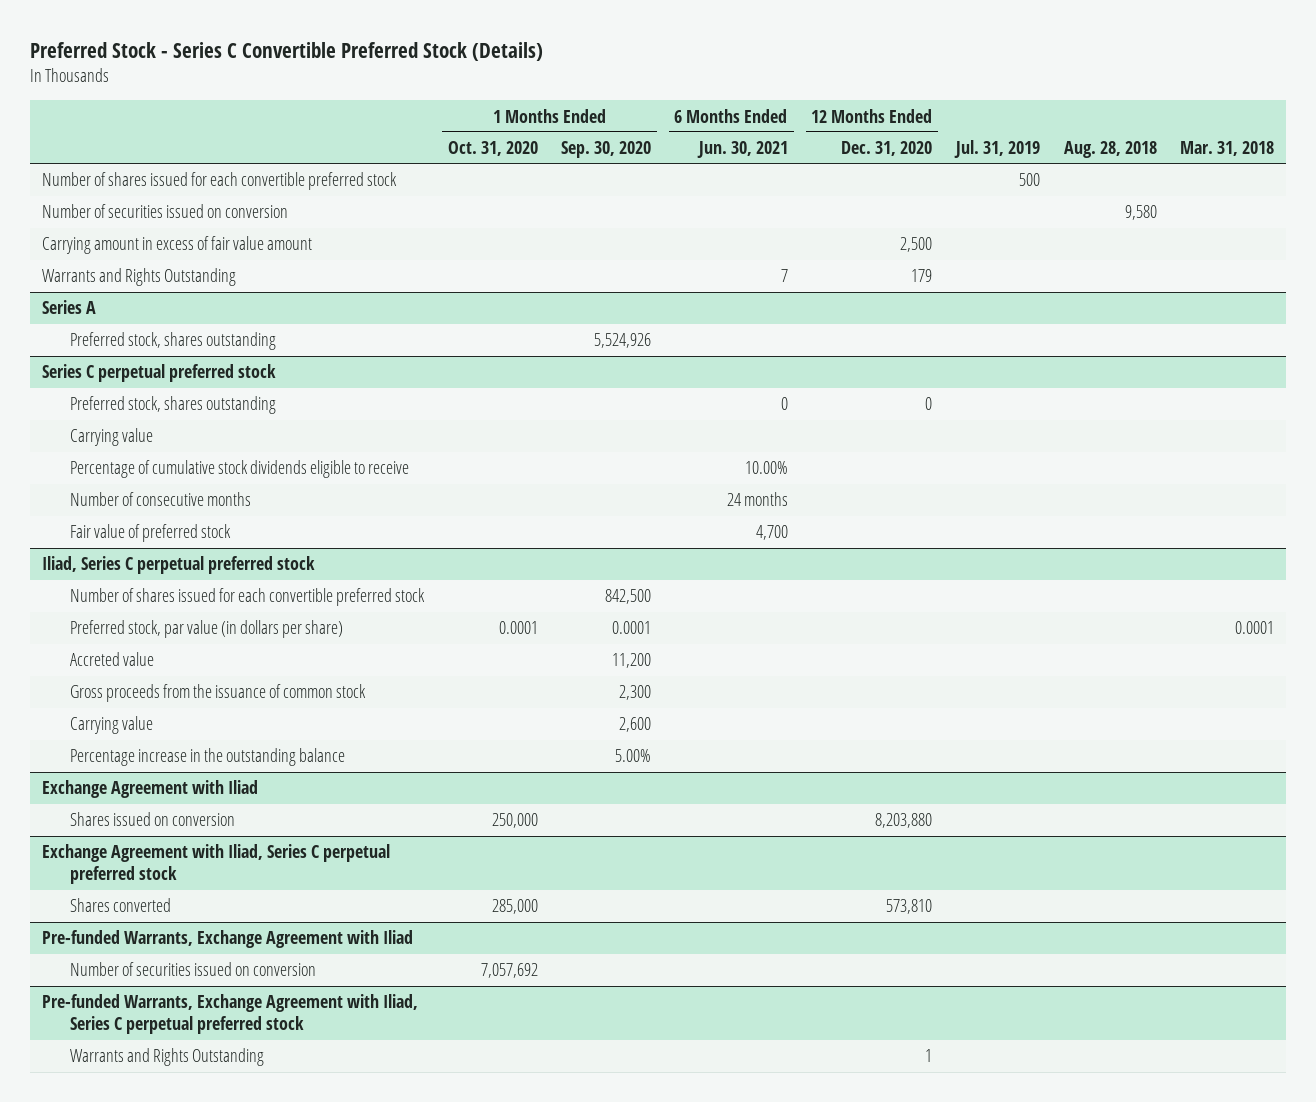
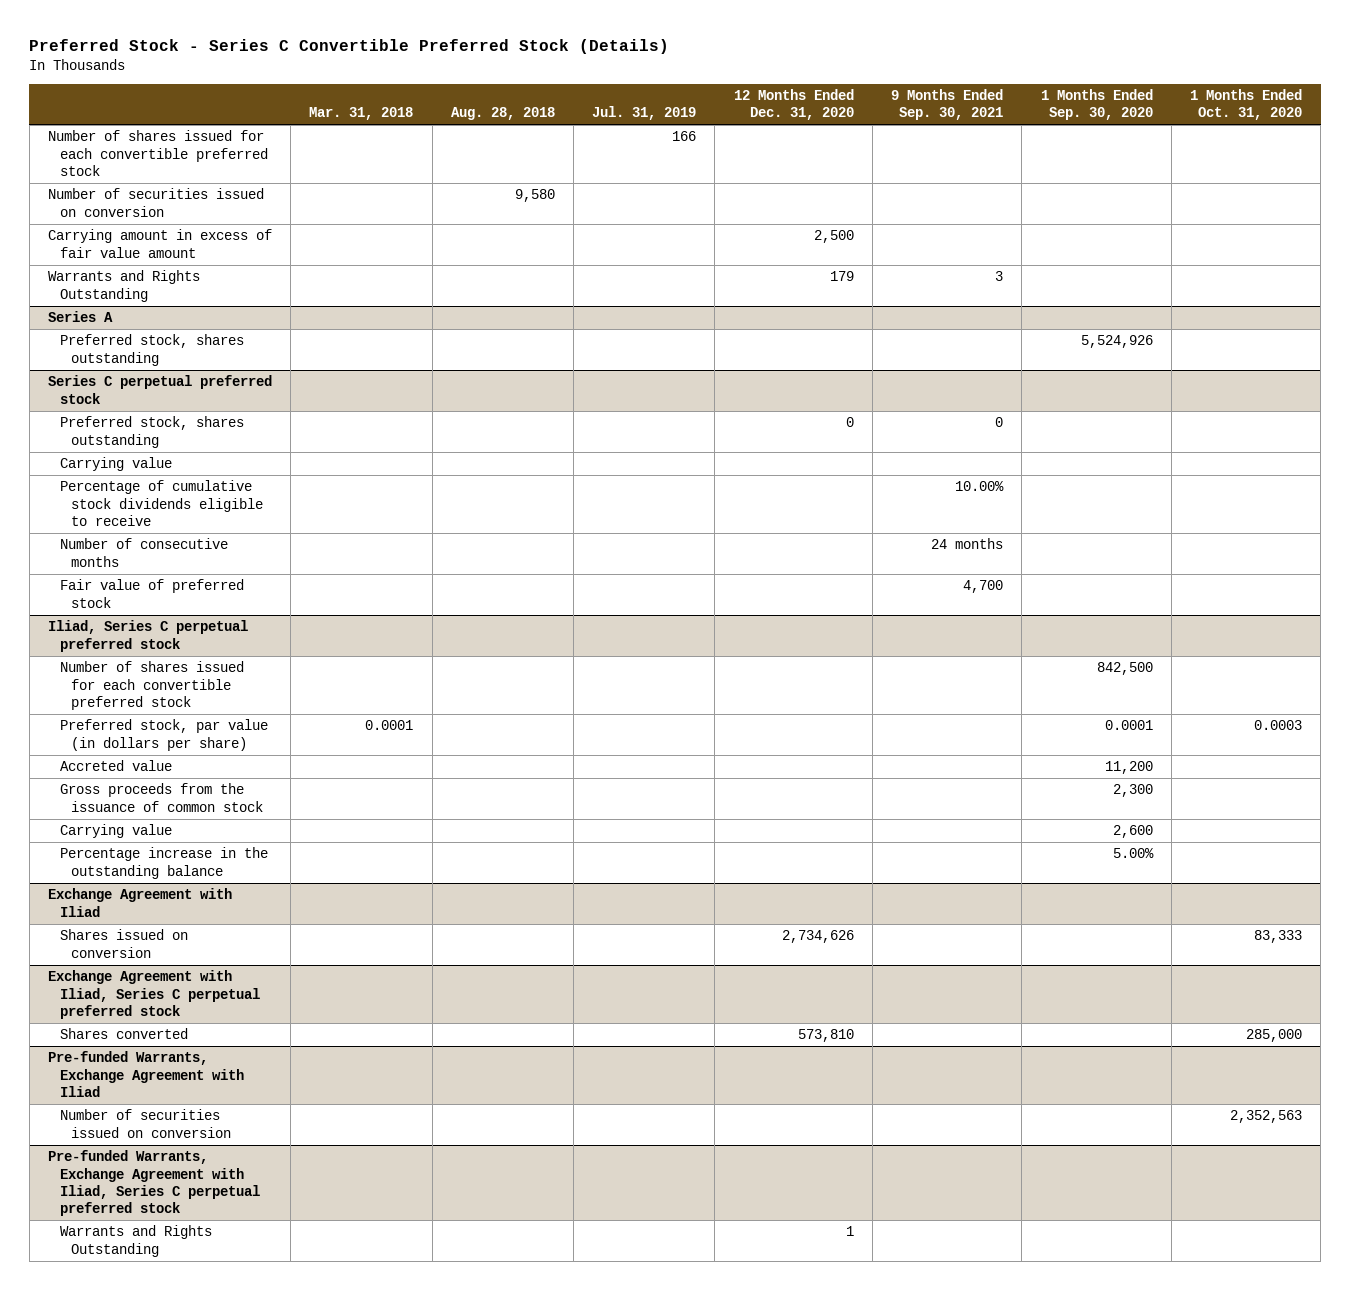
- | 1 Months Ended Oct. 31, 2020 | 1 Months Ended Sep. 30, 2020 | 6 Months Ended Jun. 30, 2021 | 12 Months Ended Dec. 31, 2020 | Jul. 31, 2019 | Aug. 28, 2018 | Mar. 31, 2018
+ | Mar. 31, 2018 | Aug. 28, 2018 | Jul. 31, 2019 | 12 Months Ended Dec. 31, 2020 | 9 Months Ended Sep. 30, 2021 | 1 Months Ended Sep. 30, 2020 | 1 Months Ended Oct. 31, 2020
- Number of shares issued for each convertible preferred stock | | | | | 500 | |
+ Number of shares issued for each convertible preferred stock | | | 166 | | | |
@ Iliad, Series C perpetual preferred stock
- Preferred stock, par value (in dollars per share) | 0.0001 | 0.0001 | | | | | 0.0001
+ Preferred stock, par value (in dollars per share) | 0.0001 | | | | | 0.0001 | 0.0003
@ Exchange Agreement with Iliad
- Shares issued on conversion | 250,000 | | | 8,203,880 | | |
+ Shares issued on conversion | | | | 2,734,626 | | | 83,333
@ Pre-funded Warrants, Exchange Agreement with Iliad
- Number of securities issued on conversion | 7,057,692 | | | | | |
+ Number of securities issued on conversion | | | | | | | 2,352,563

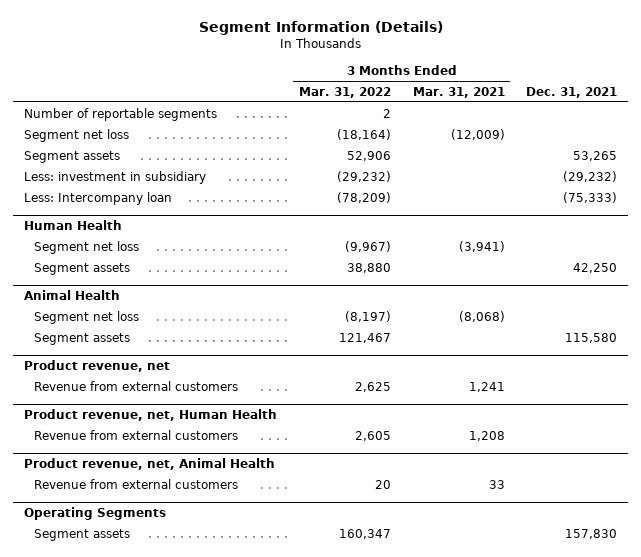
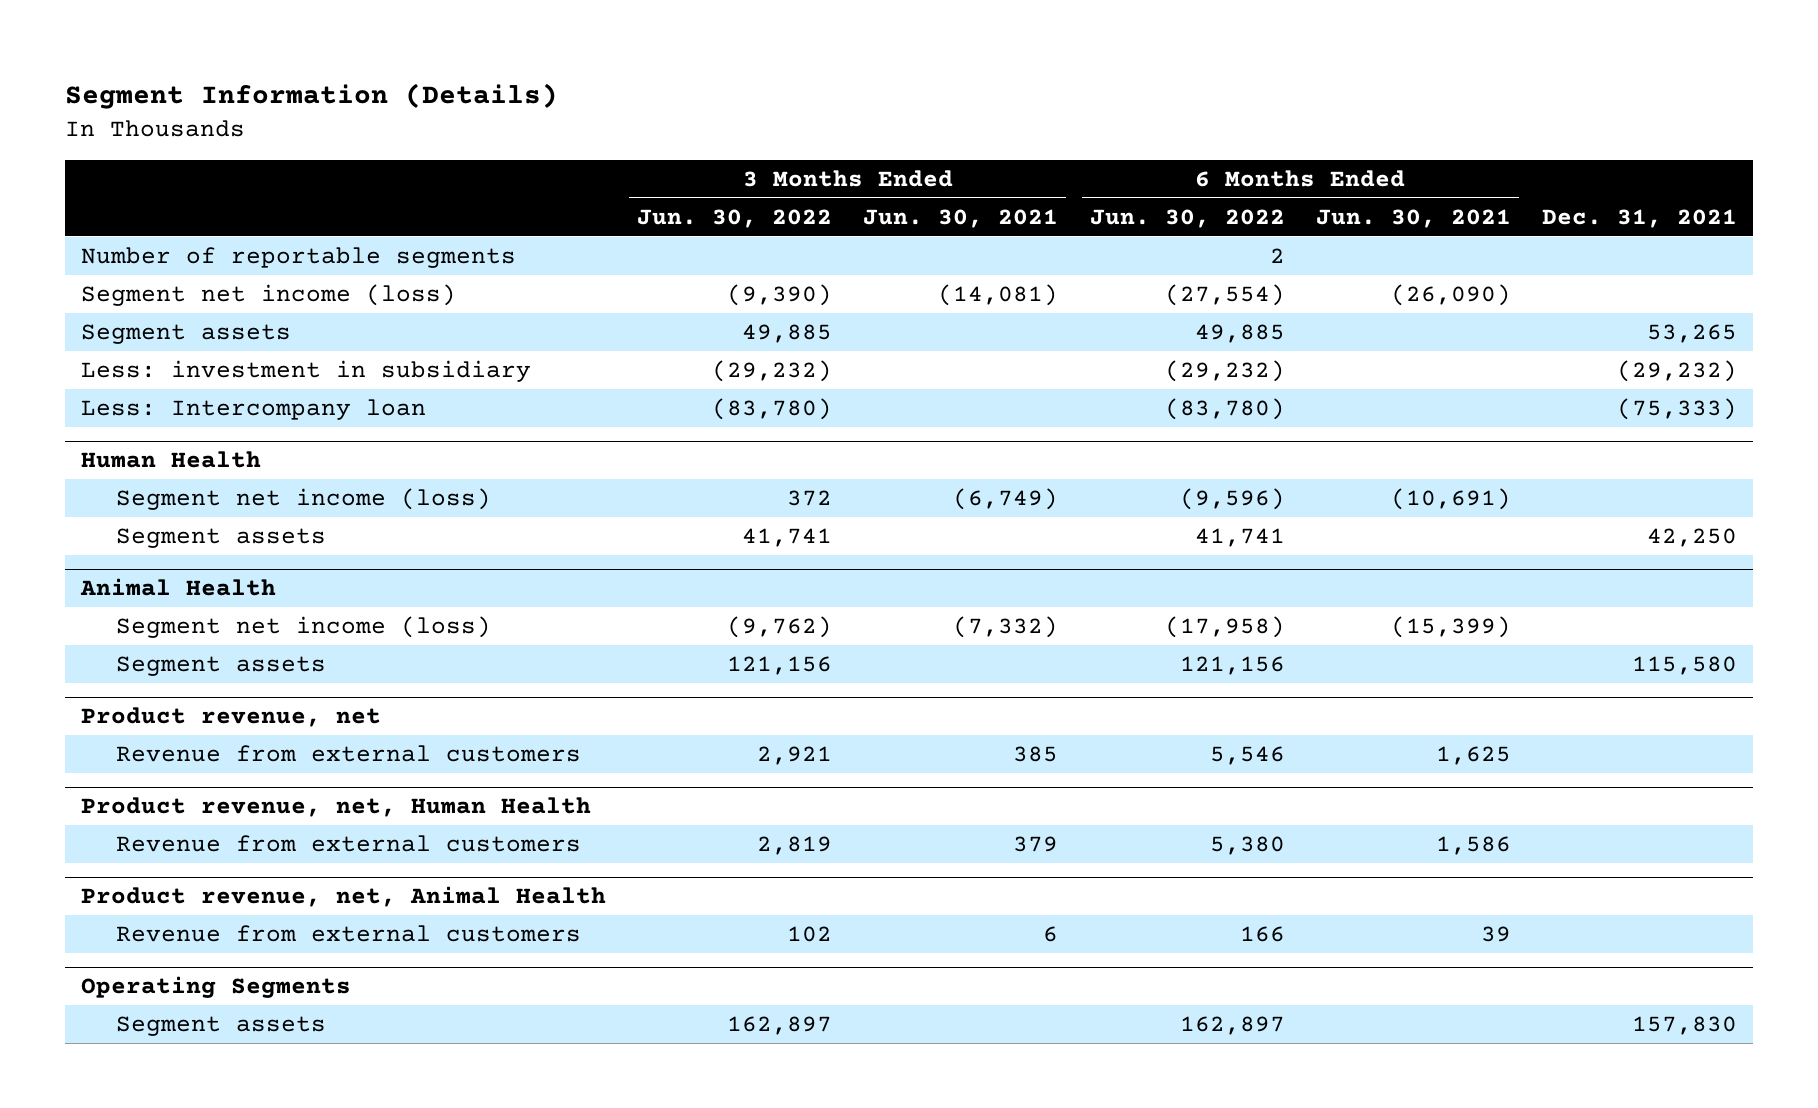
- | 3 Months Ended Mar. 31, 2022 | 3 Months Ended Mar. 31, 2021 | Dec. 31, 2021
+ | 3 Months Ended Jun. 30, 2022 | 3 Months Ended Jun. 30, 2021 | 6 Months Ended Jun. 30, 2022 | 6 Months Ended Jun. 30, 2021 | Dec. 31, 2021
- Segment net loss | (18,164) | (12,009) |
+ Segment net income (loss) | (9,390) | (14,081) | (27,554) | (26,090) |
@ Human Health
- Segment net loss | (9,967) | (3,941) |
+ Segment net income (loss) | 372 | (6,749) | (9,596) | (10,691) |
@ Animal Health
- Segment net loss | (8,197) | (8,068) |
+ Segment net income (loss) | (9,762) | (7,332) | (17,958) | (15,399) |

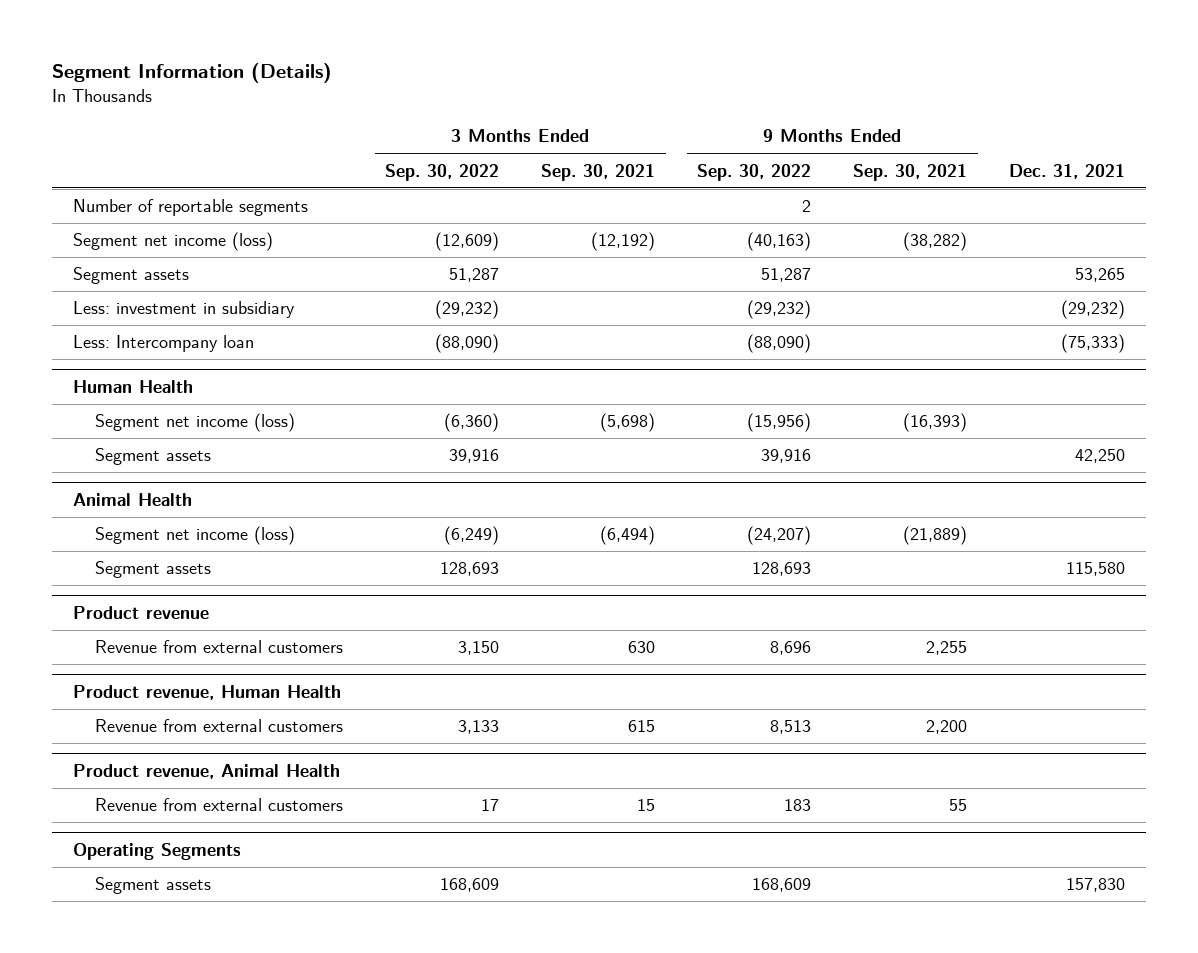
- | 3 Months Ended Jun. 30, 2022 | 3 Months Ended Jun. 30, 2021 | 6 Months Ended Jun. 30, 2022 | 6 Months Ended Jun. 30, 2021 | Dec. 31, 2021
+ | 3 Months Ended Sep. 30, 2022 | 3 Months Ended Sep. 30, 2021 | 9 Months Ended Sep. 30, 2022 | 9 Months Ended Sep. 30, 2021 | Dec. 31, 2021
- Product revenue, net
+ Product revenue
- Product revenue, net, Human Health
+ Product revenue, Human Health
- Product revenue, net, Animal Health
+ Product revenue, Animal Health

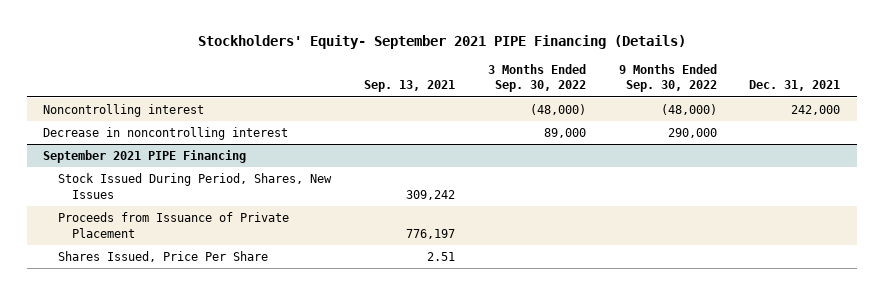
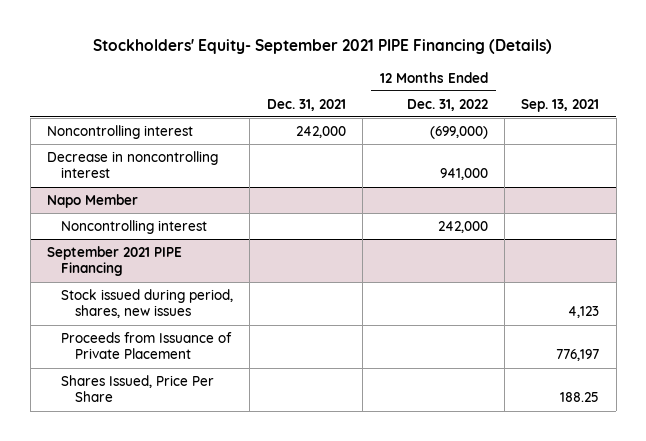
- | Sep. 13, 2021 | 3 Months Ended Sep. 30, 2022 | 9 Months Ended Sep. 30, 2022 | Dec. 31, 2021
+ | Dec. 31, 2021 | 12 Months Ended Dec. 31, 2022 | Sep. 13, 2021
+ Napo Member
+ Noncontrolling interest | | 242,000 |
@ September 2021 PIPE Financing
- Stock Issued During Period, Shares, New Issues | 309,242 | | |
+ Stock issued during period, shares, new issues | | | 4,123
- Shares Issued, Price Per Share | 2.51 | | |
+ Shares Issued, Price Per Share | | | 188.25

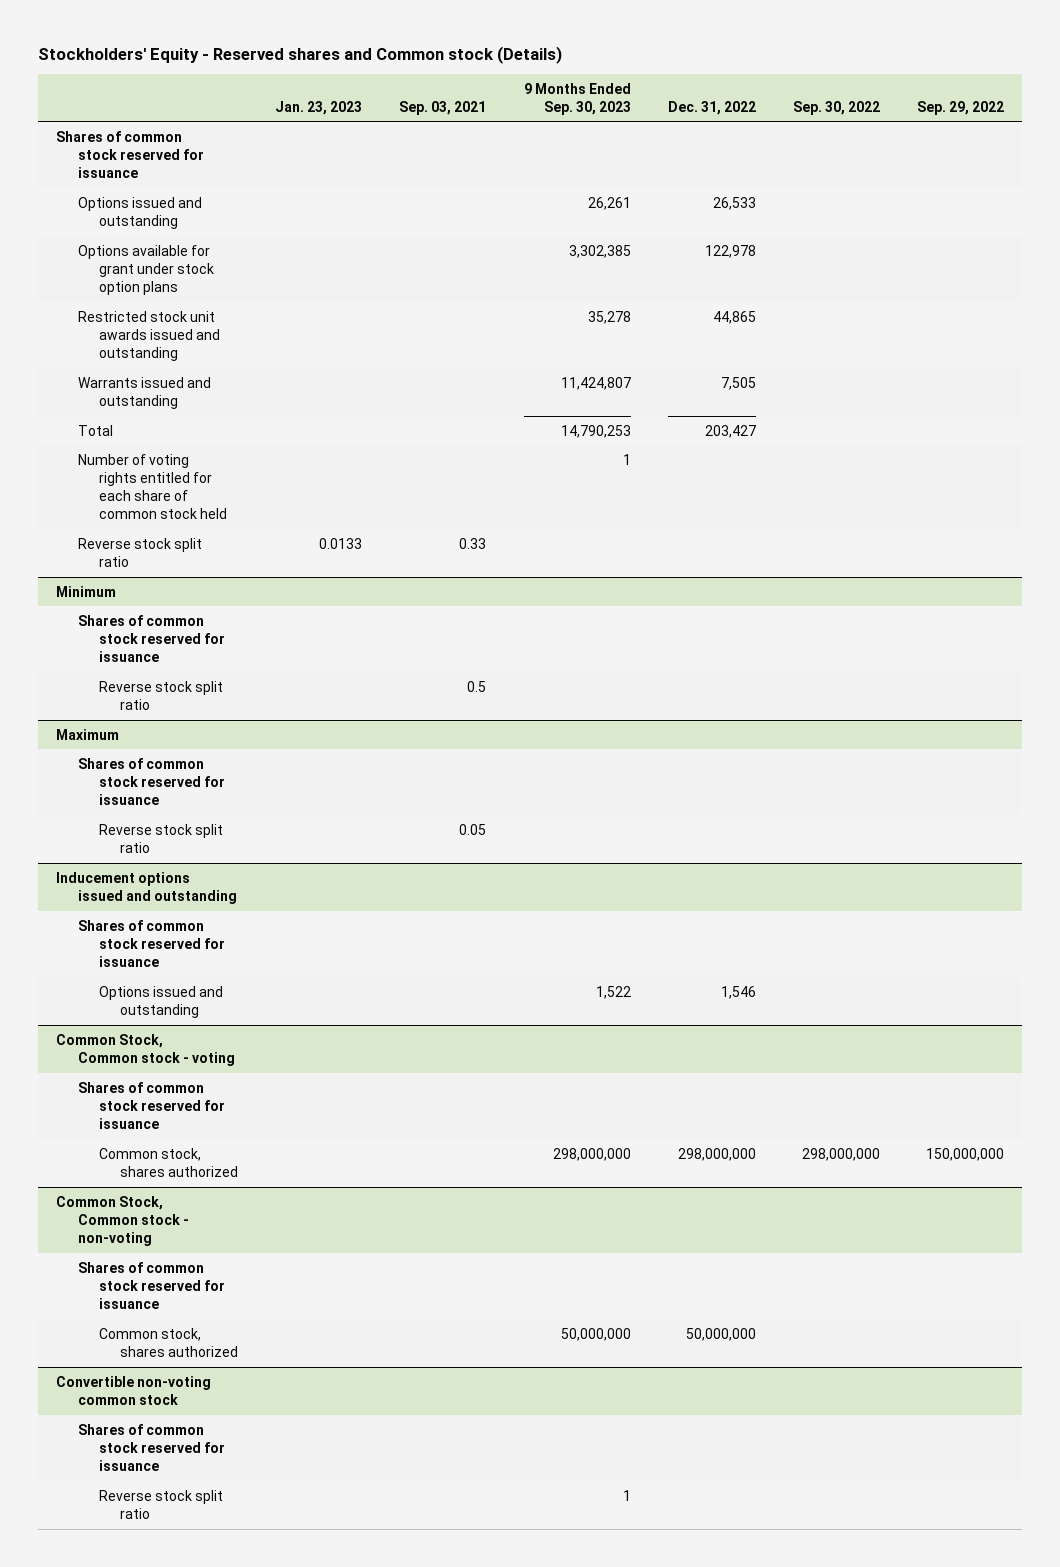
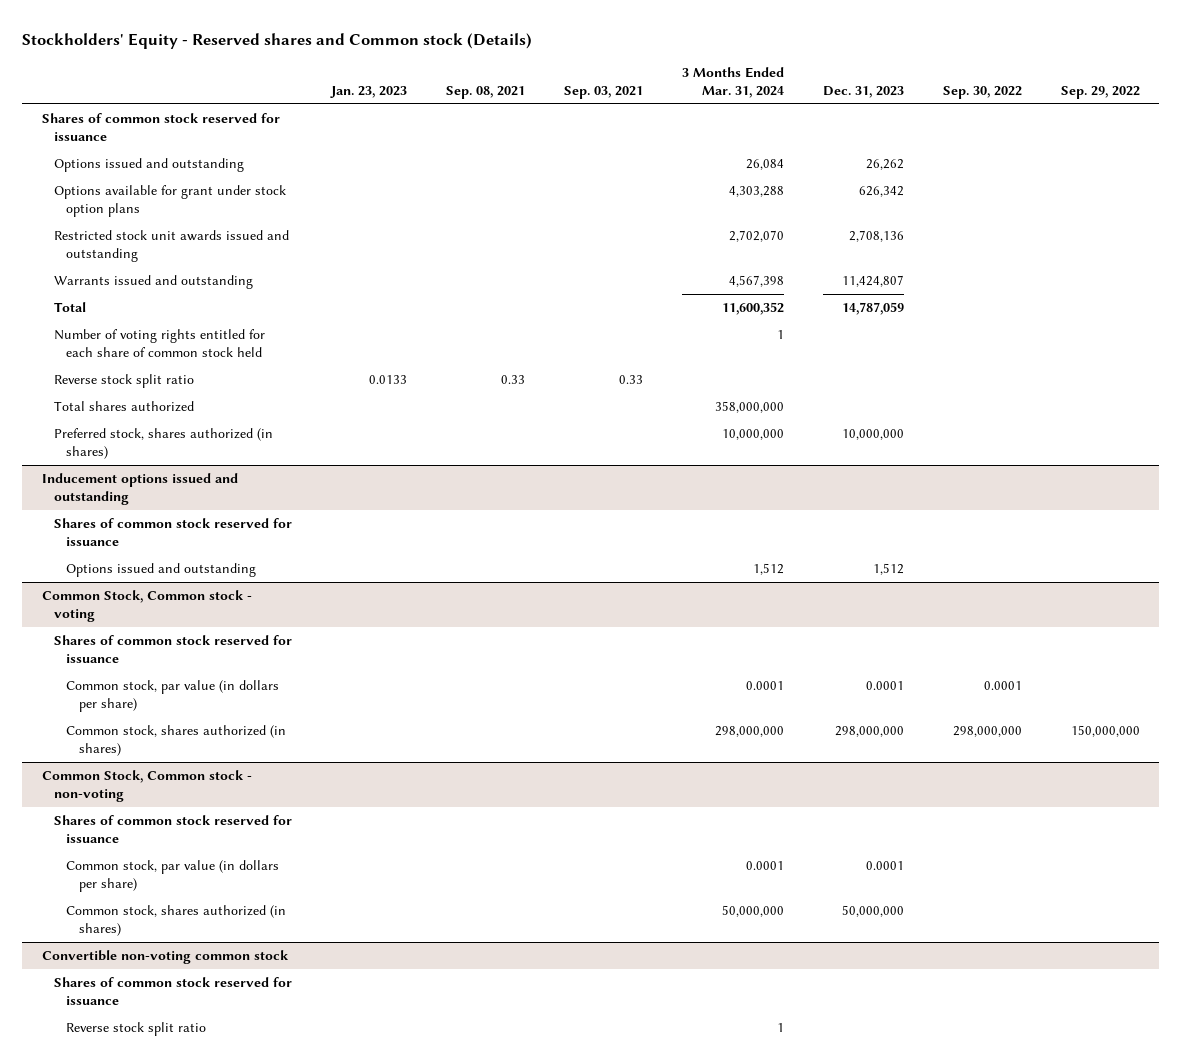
- | Jan. 23, 2023 | Sep. 03, 2021 | 9 Months Ended Sep. 30, 2023 | Dec. 31, 2022 | Sep. 30, 2022 | Sep. 29, 2022
+ | Jan. 23, 2023 | Sep. 08, 2021 | Sep. 03, 2021 | 3 Months Ended Mar. 31, 2024 | Dec. 31, 2023 | Sep. 30, 2022 | Sep. 29, 2022
- Minimum
- Shares of common stock reserved for issuance
- Reverse stock split ratio | | 0.5 | | | |
- Maximum
- Shares of common stock reserved for issuance
- Reverse stock split ratio | | 0.05 | | | |
+ Total shares authorized | | | | 358,000,000 | | |
+ Preferred stock, shares authorized (in shares) | | | | 10,000,000 | 10,000,000 | |
@ Common Stock, Common stock - voting
- Common stock, shares authorized | | | 298,000,000 | 298,000,000 | 298,000,000 | 150,000,000
+ Common stock, par value (in dollars per share) | | | | 0.0001 | 0.0001 | 0.0001 |
+ Common stock, shares authorized (in shares) | | | | 298,000,000 | 298,000,000 | 298,000,000 | 150,000,000
@ Common Stock, Common stock - non-voting
- Common stock, shares authorized | | | 50,000,000 | 50,000,000 | |
+ Common stock, par value (in dollars per share) | | | | 0.0001 | 0.0001 | |
+ Common stock, shares authorized (in shares) | | | | 50,000,000 | 50,000,000 | |

